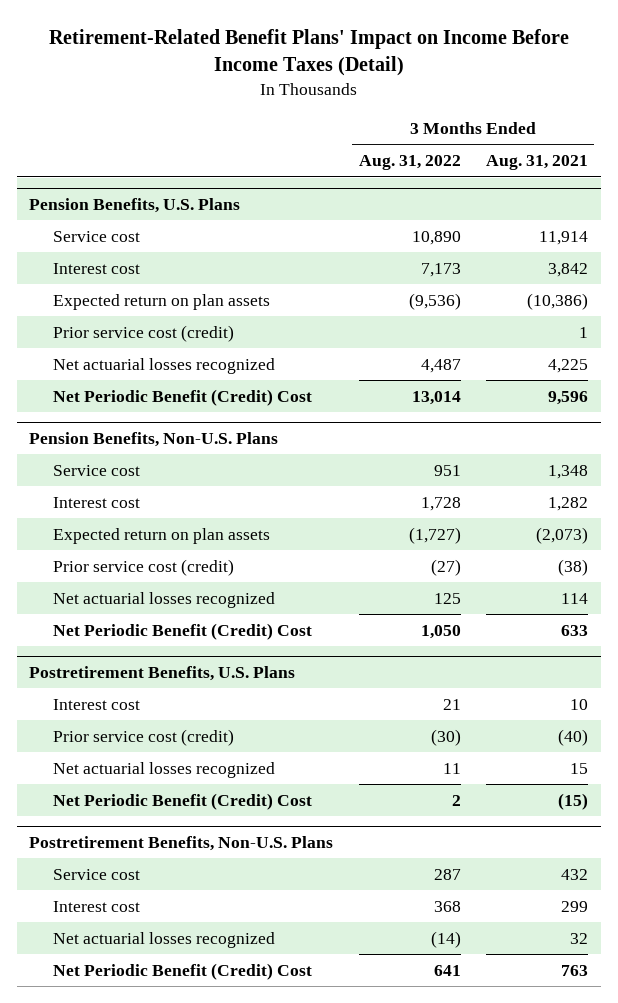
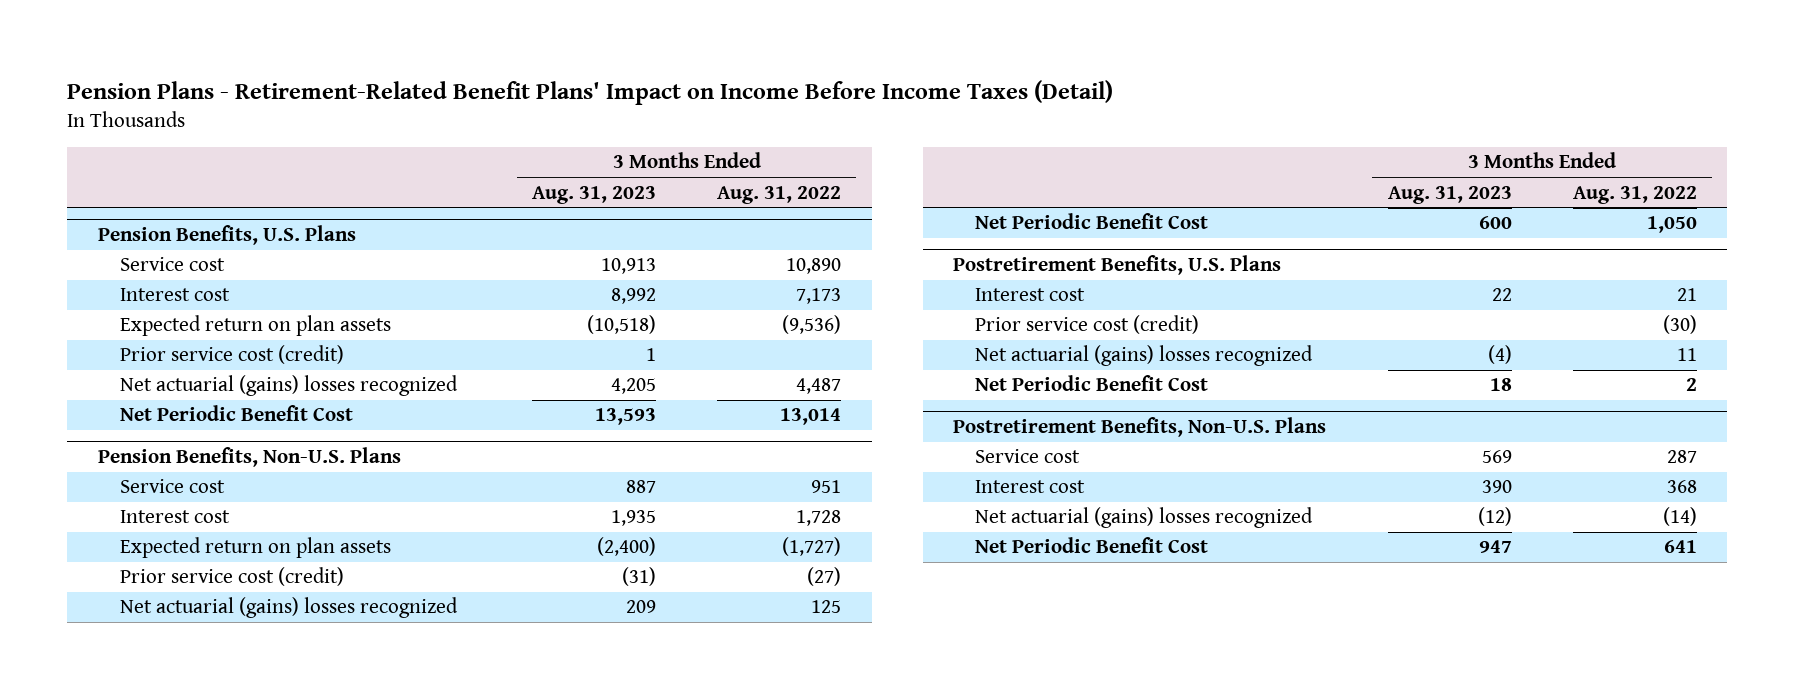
- Retirement-Related Benefit Plans' Impact on Income Before Income Taxes (Detail)
+ Pension Plans - Retirement-Related Benefit Plans' Impact on Income Before Income Taxes (Detail)
- | 3 Months Ended Aug. 31, 2022 | 3 Months Ended Aug. 31, 2021
+ | 3 Months Ended Aug. 31, 2023 | 3 Months Ended Aug. 31, 2022
@ Pension Benefits, U.S. Plans
- Net actuarial losses recognized | 4,487 | 4,225
- Net Periodic Benefit (Credit) Cost | 13,014 | 9,596
+ Net actuarial (gains) losses recognized | 4,205 | 4,487
+ Net Periodic Benefit Cost | 13,593 | 13,014
@ Pension Benefits, Non-U.S. Plans
- Net actuarial losses recognized | 125 | 114
- Net Periodic Benefit (Credit) Cost | 1,050 | 633
+ Net actuarial (gains) losses recognized | 209 | 125
+ Net Periodic Benefit Cost | 600 | 1,050
@ Postretirement Benefits, U.S. Plans
- Net actuarial losses recognized | 11 | 15
- Net Periodic Benefit (Credit) Cost | 2 | (15)
+ Net actuarial (gains) losses recognized | (4) | 11
+ Net Periodic Benefit Cost | 18 | 2
@ Postretirement Benefits, Non-U.S. Plans
- Net actuarial losses recognized | (14) | 32
- Net Periodic Benefit (Credit) Cost | 641 | 763
+ Net actuarial (gains) losses recognized | (12) | (14)
+ Net Periodic Benefit Cost | 947 | 641

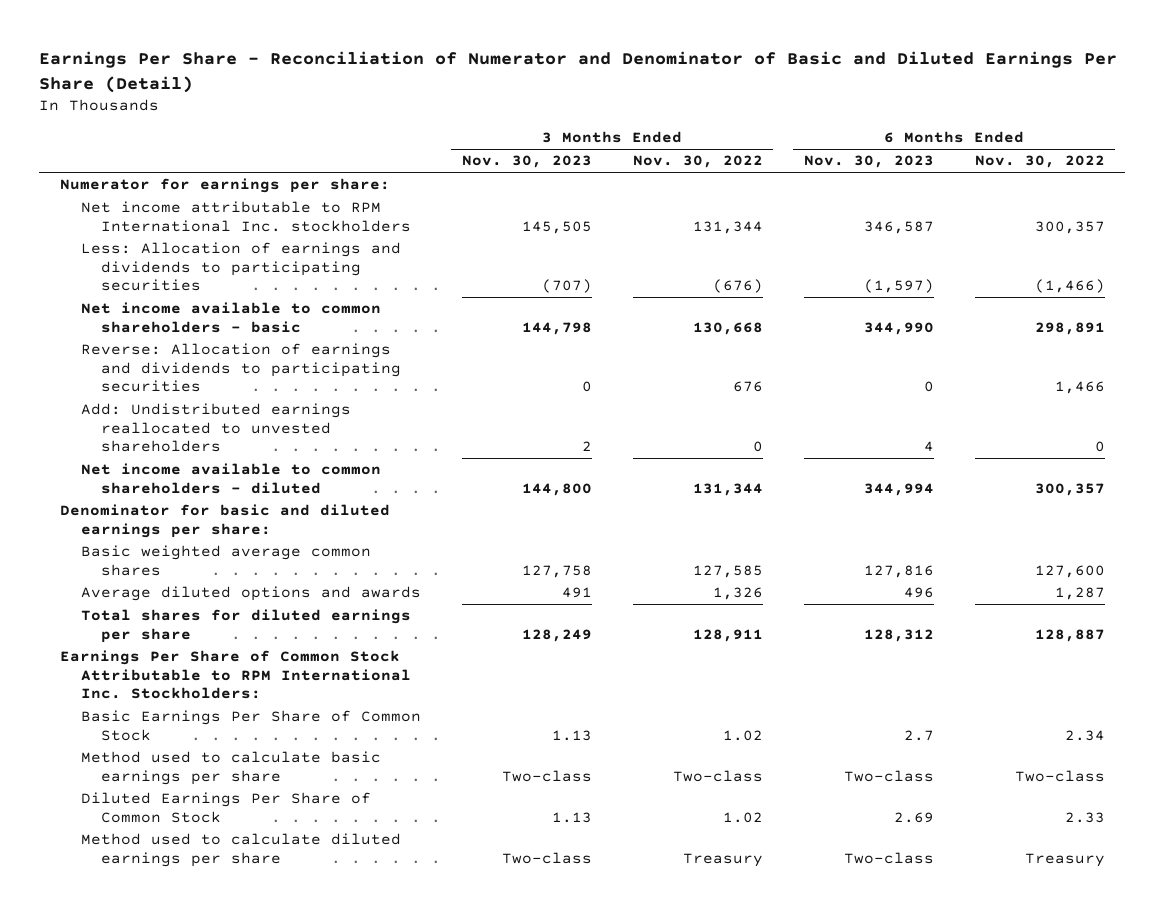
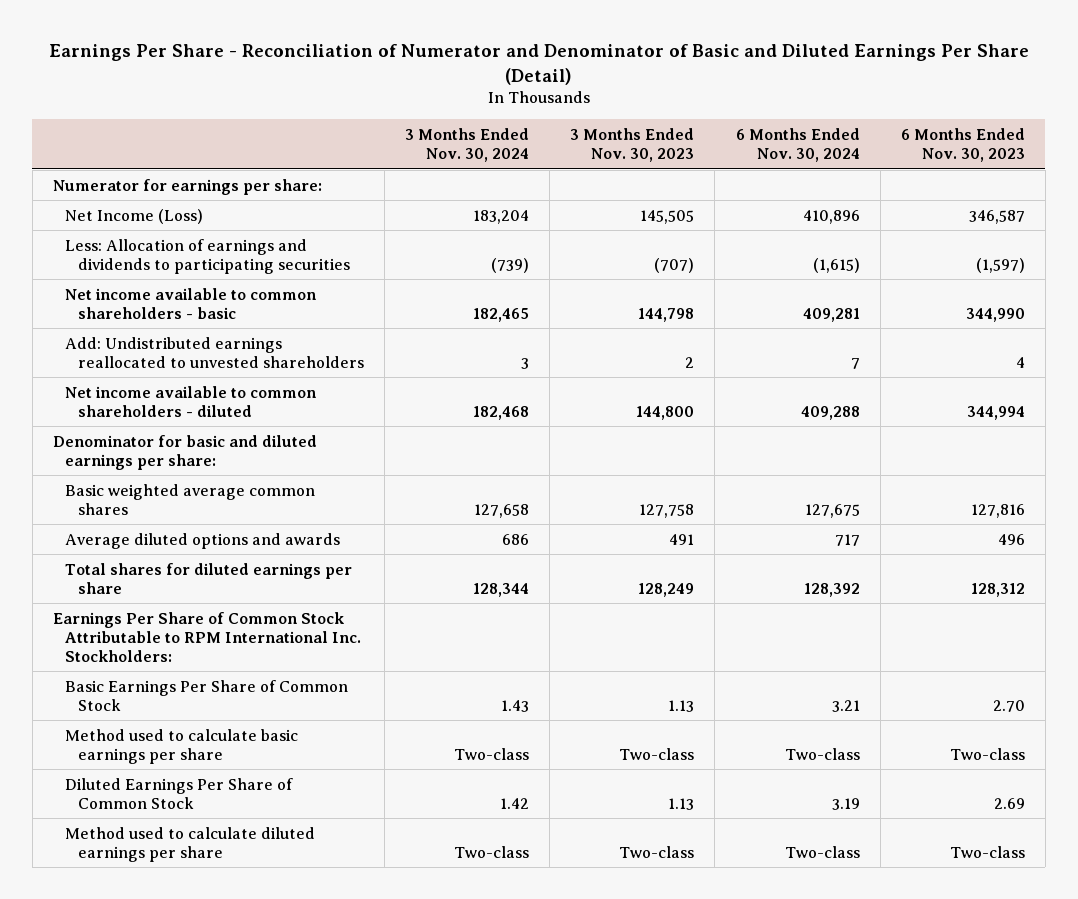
- | 3 Months Ended Nov. 30, 2023 | 3 Months Ended Nov. 30, 2022 | 6 Months Ended Nov. 30, 2023 | 6 Months Ended Nov. 30, 2022
+ | 3 Months Ended Nov. 30, 2024 | 3 Months Ended Nov. 30, 2023 | 6 Months Ended Nov. 30, 2024 | 6 Months Ended Nov. 30, 2023
- Net income attributable to RPM International Inc. stockholders | 145,505 | 131,344 | 346,587 | 300,357
+ Net Income (Loss) | 183,204 | 145,505 | 410,896 | 346,587
- Reverse: Allocation of earnings and dividends to participating securities | 0 | 676 | 0 | 1,466
- Basic Earnings Per Share of Common Stock | 1.13 | 1.02 | 2.7 | 2.34
+ Basic Earnings Per Share of Common Stock | 1.43 | 1.13 | 3.21 | 2.70

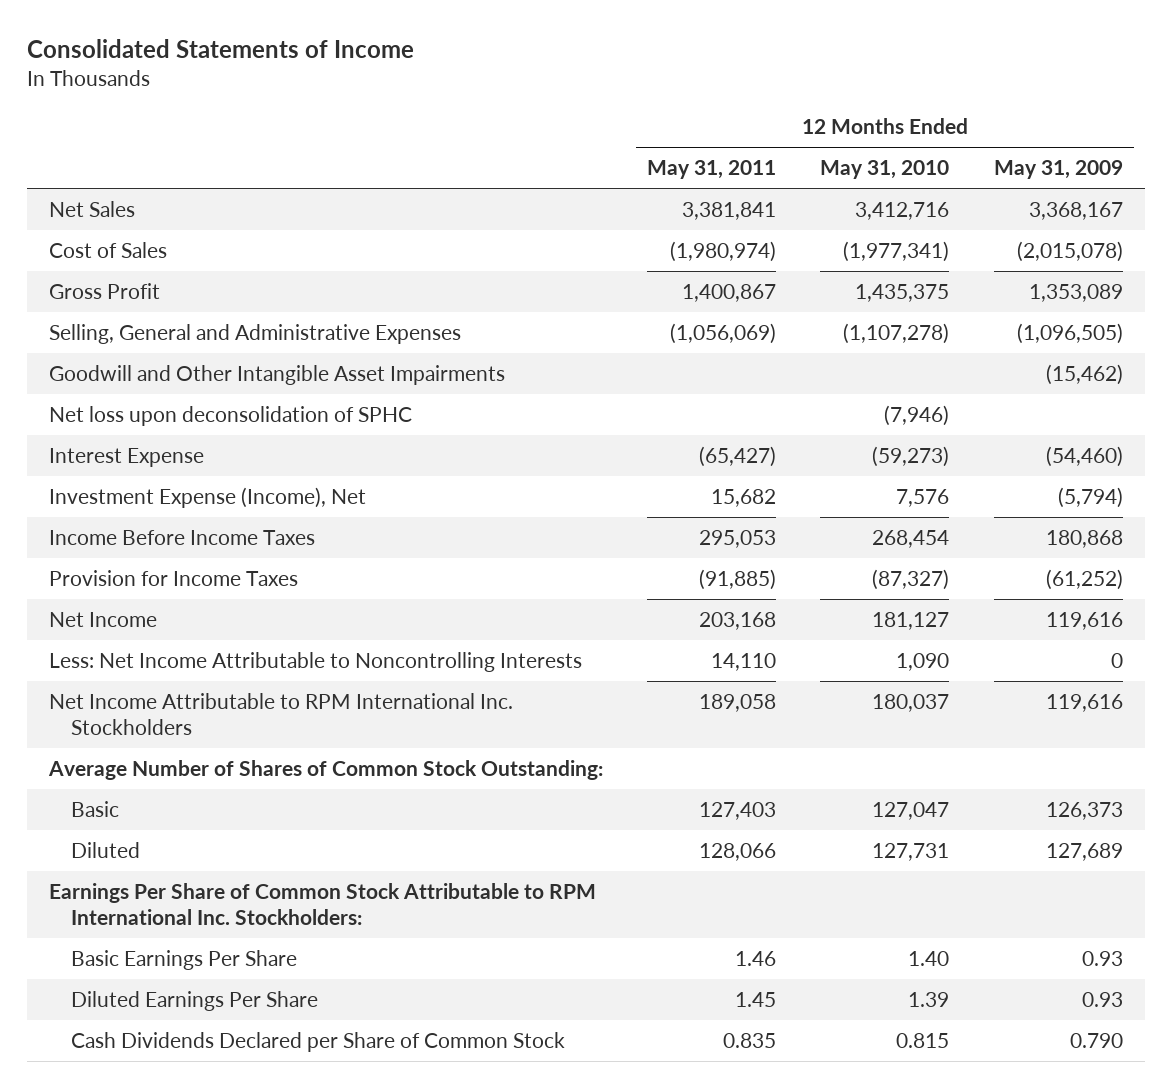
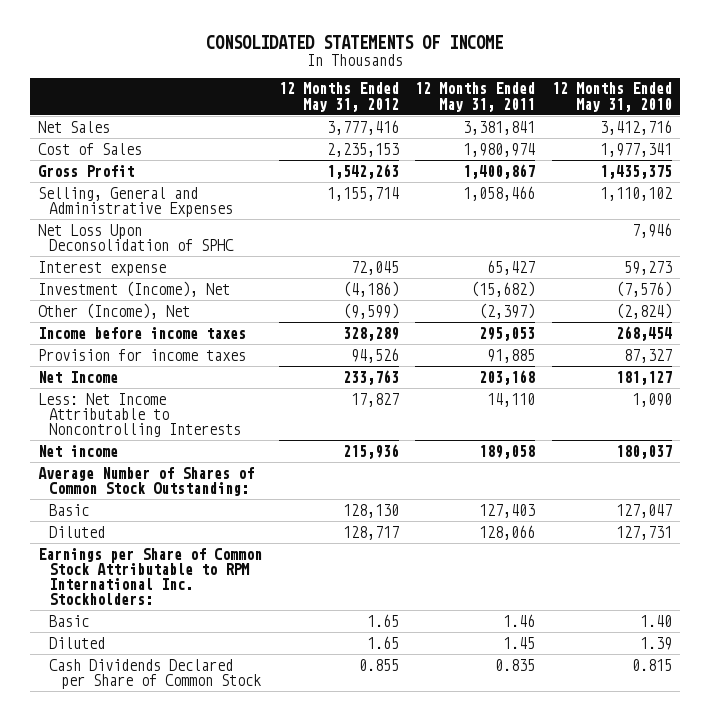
- Consolidated Statements of Income
+ CONSOLIDATED STATEMENTS OF INCOME
- | 12 Months Ended May 31, 2011 | 12 Months Ended May 31, 2010 | 12 Months Ended May 31, 2009
+ | 12 Months Ended May 31, 2012 | 12 Months Ended May 31, 2011 | 12 Months Ended May 31, 2010
- Cost of Sales | (1,980,974) | (1,977,341) | (2,015,078)
+ Cost of Sales | 2,235,153 | 1,980,974 | 1,977,341
- Selling, General and Administrative Expenses | (1,056,069) | (1,107,278) | (1,096,505)
- Goodwill and Other Intangible Asset Impairments | | | (15,462)
- Net loss upon deconsolidation of SPHC | | (7,946) |
- Interest Expense | (65,427) | (59,273) | (54,460)
- Investment Expense (Income), Net | 15,682 | 7,576 | (5,794)
- Income Before Income Taxes | 295,053 | 268,454 | 180,868
- Provision for Income Taxes | (91,885) | (87,327) | (61,252)
+ Selling, General and Administrative Expenses | 1,155,714 | 1,058,466 | 1,110,102
+ Net Loss Upon Deconsolidation of SPHC | | | 7,946
+ Interest expense | 72,045 | 65,427 | 59,273
+ Investment (Income), Net | (4,186) | (15,682) | (7,576)
+ Other (Income), Net | (9,599) | (2,397) | (2,824)
+ Income before income taxes | 328,289 | 295,053 | 268,454
+ Provision for income taxes | 94,526 | 91,885 | 87,327
- Net Income Attributable to RPM International Inc. Stockholders | 189,058 | 180,037 | 119,616
+ Net income | 215,936 | 189,058 | 180,037
- Earnings Per Share of Common Stock Attributable to RPM International Inc. Stockholders:
- Basic Earnings Per Share | 1.46 | 1.40 | 0.93
- Diluted Earnings Per Share | 1.45 | 1.39 | 0.93
+ Earnings per Share of Common Stock Attributable to RPM International Inc. Stockholders:
+ Basic | 1.65 | 1.46 | 1.40
+ Diluted | 1.65 | 1.45 | 1.39

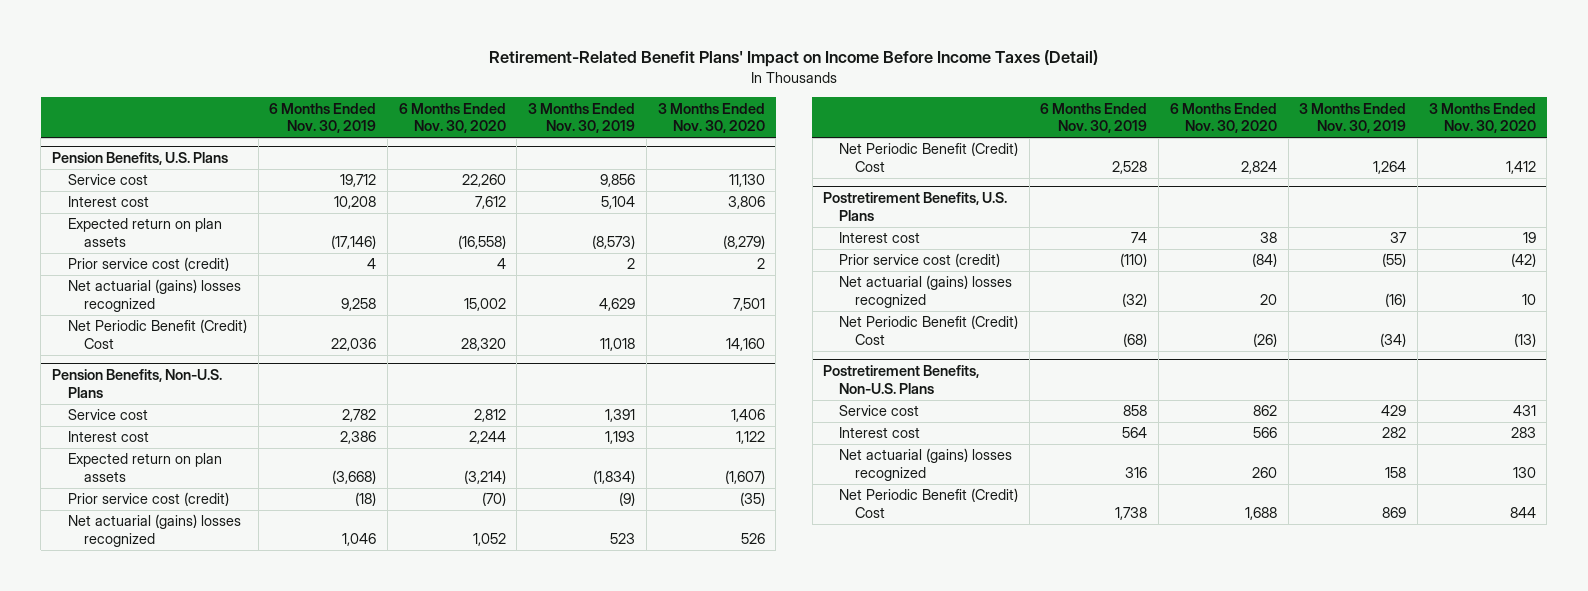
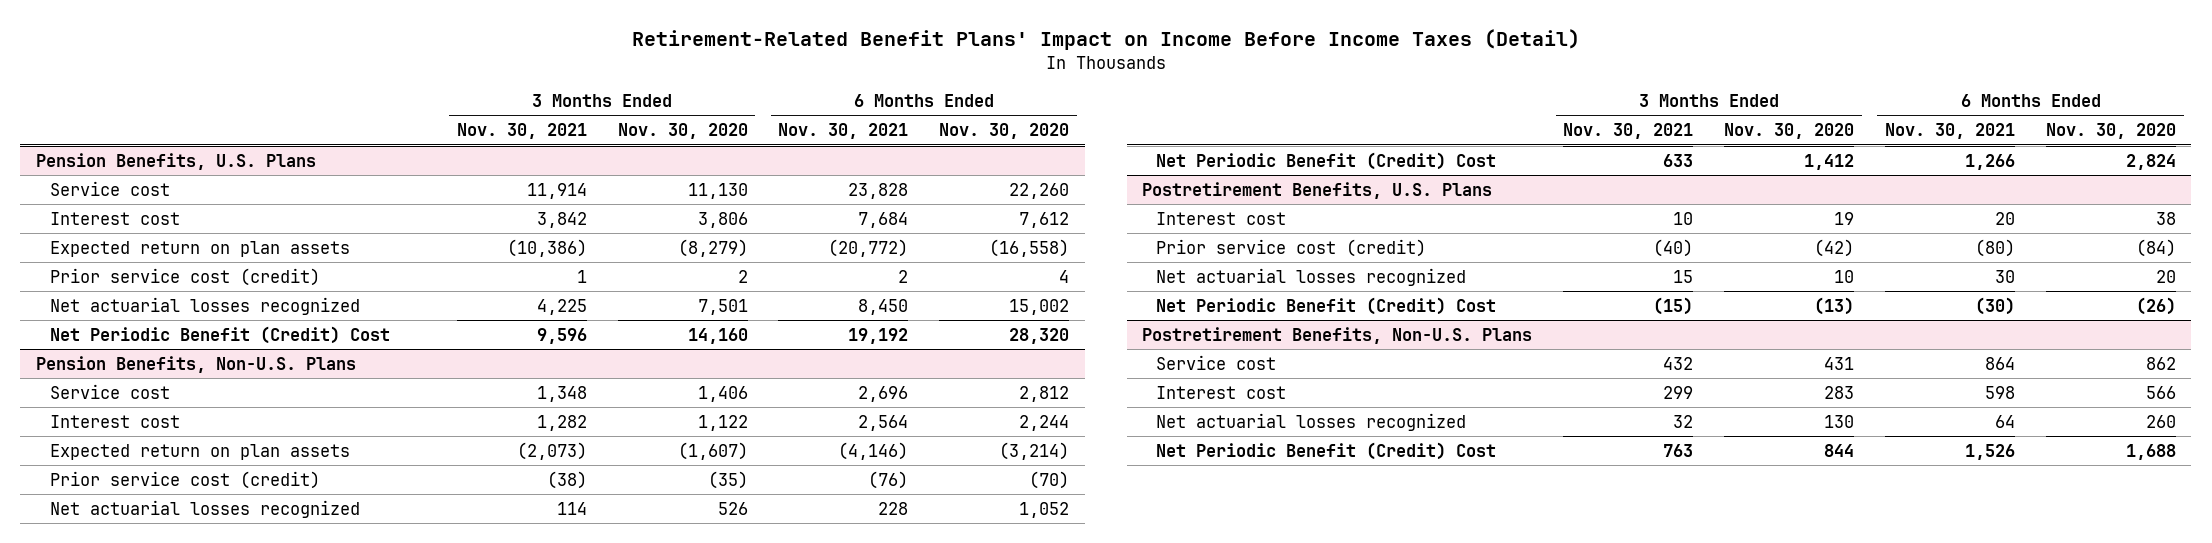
- | 6 Months Ended Nov. 30, 2019 | 6 Months Ended Nov. 30, 2020 | 3 Months Ended Nov. 30, 2019 | 3 Months Ended Nov. 30, 2020
+ | 3 Months Ended Nov. 30, 2021 | 3 Months Ended Nov. 30, 2020 | 6 Months Ended Nov. 30, 2021 | 6 Months Ended Nov. 30, 2020
@ Pension Benefits, U.S. Plans
- Net actuarial (gains) losses recognized | 9,258 | 15,002 | 4,629 | 7,501
+ Net actuarial losses recognized | 4,225 | 7,501 | 8,450 | 15,002
@ Pension Benefits, Non-U.S. Plans
- Net actuarial (gains) losses recognized | 1,046 | 1,052 | 523 | 526
+ Net actuarial losses recognized | 114 | 526 | 228 | 1,052
@ Postretirement Benefits, U.S. Plans
- Net actuarial (gains) losses recognized | (32) | 20 | (16) | 10
+ Net actuarial losses recognized | 15 | 10 | 30 | 20
@ Postretirement Benefits, Non-U.S. Plans
- Net actuarial (gains) losses recognized | 316 | 260 | 158 | 130
+ Net actuarial losses recognized | 32 | 130 | 64 | 260

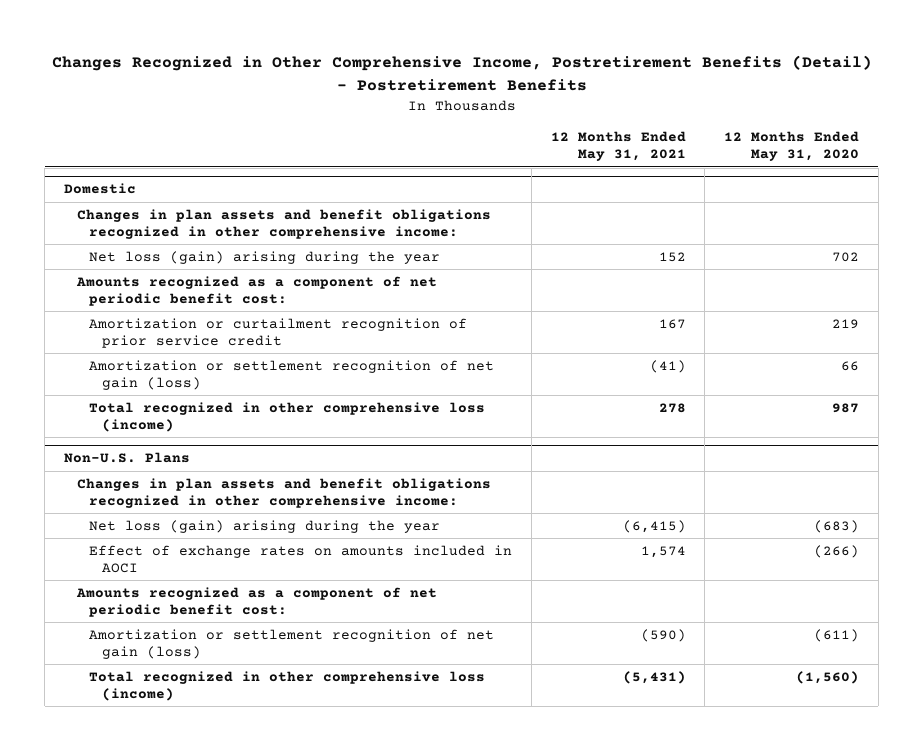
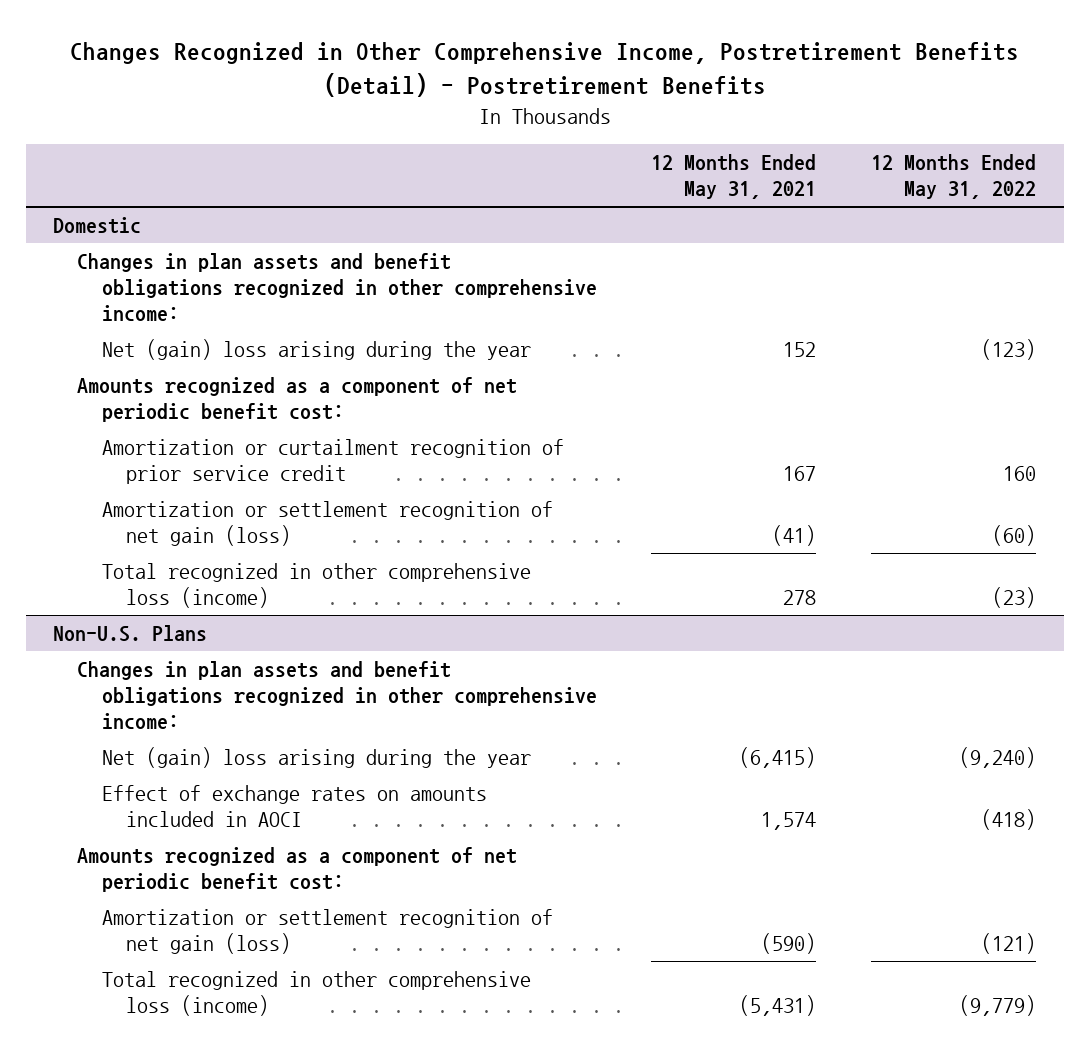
- | 12 Months Ended May 31, 2021 | 12 Months Ended May 31, 2020
+ | 12 Months Ended May 31, 2021 | 12 Months Ended May 31, 2022
@ Domestic
- Net loss (gain) arising during the year | 152 | 702
+ Net (gain) loss arising during the year | 152 | (123)
@ Non-U.S. Plans
- Net loss (gain) arising during the year | (6,415) | (683)
+ Net (gain) loss arising during the year | (6,415) | (9,240)

